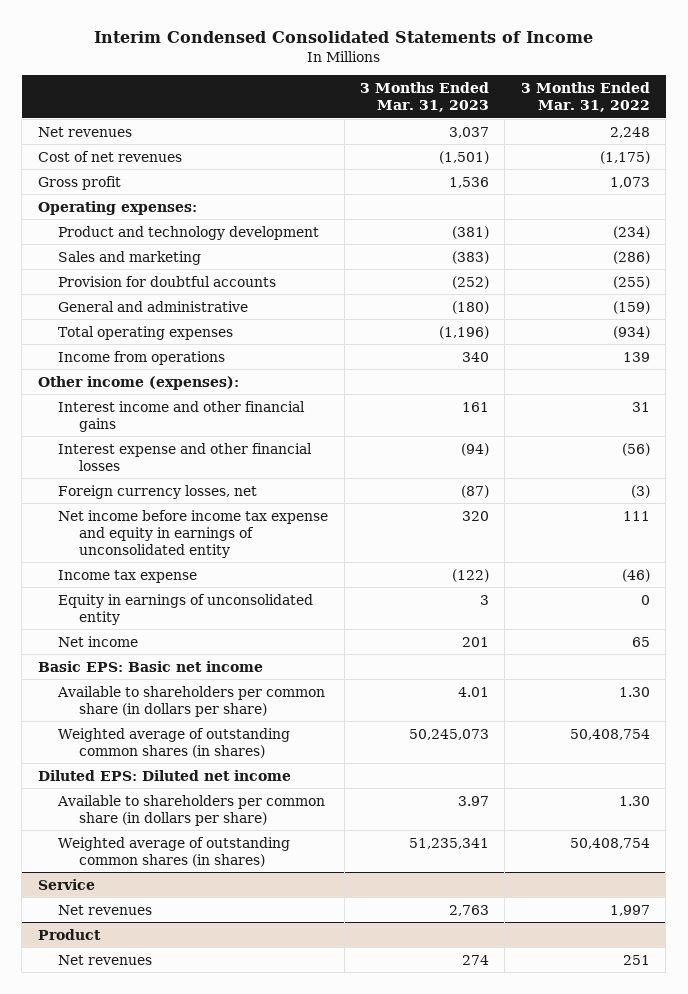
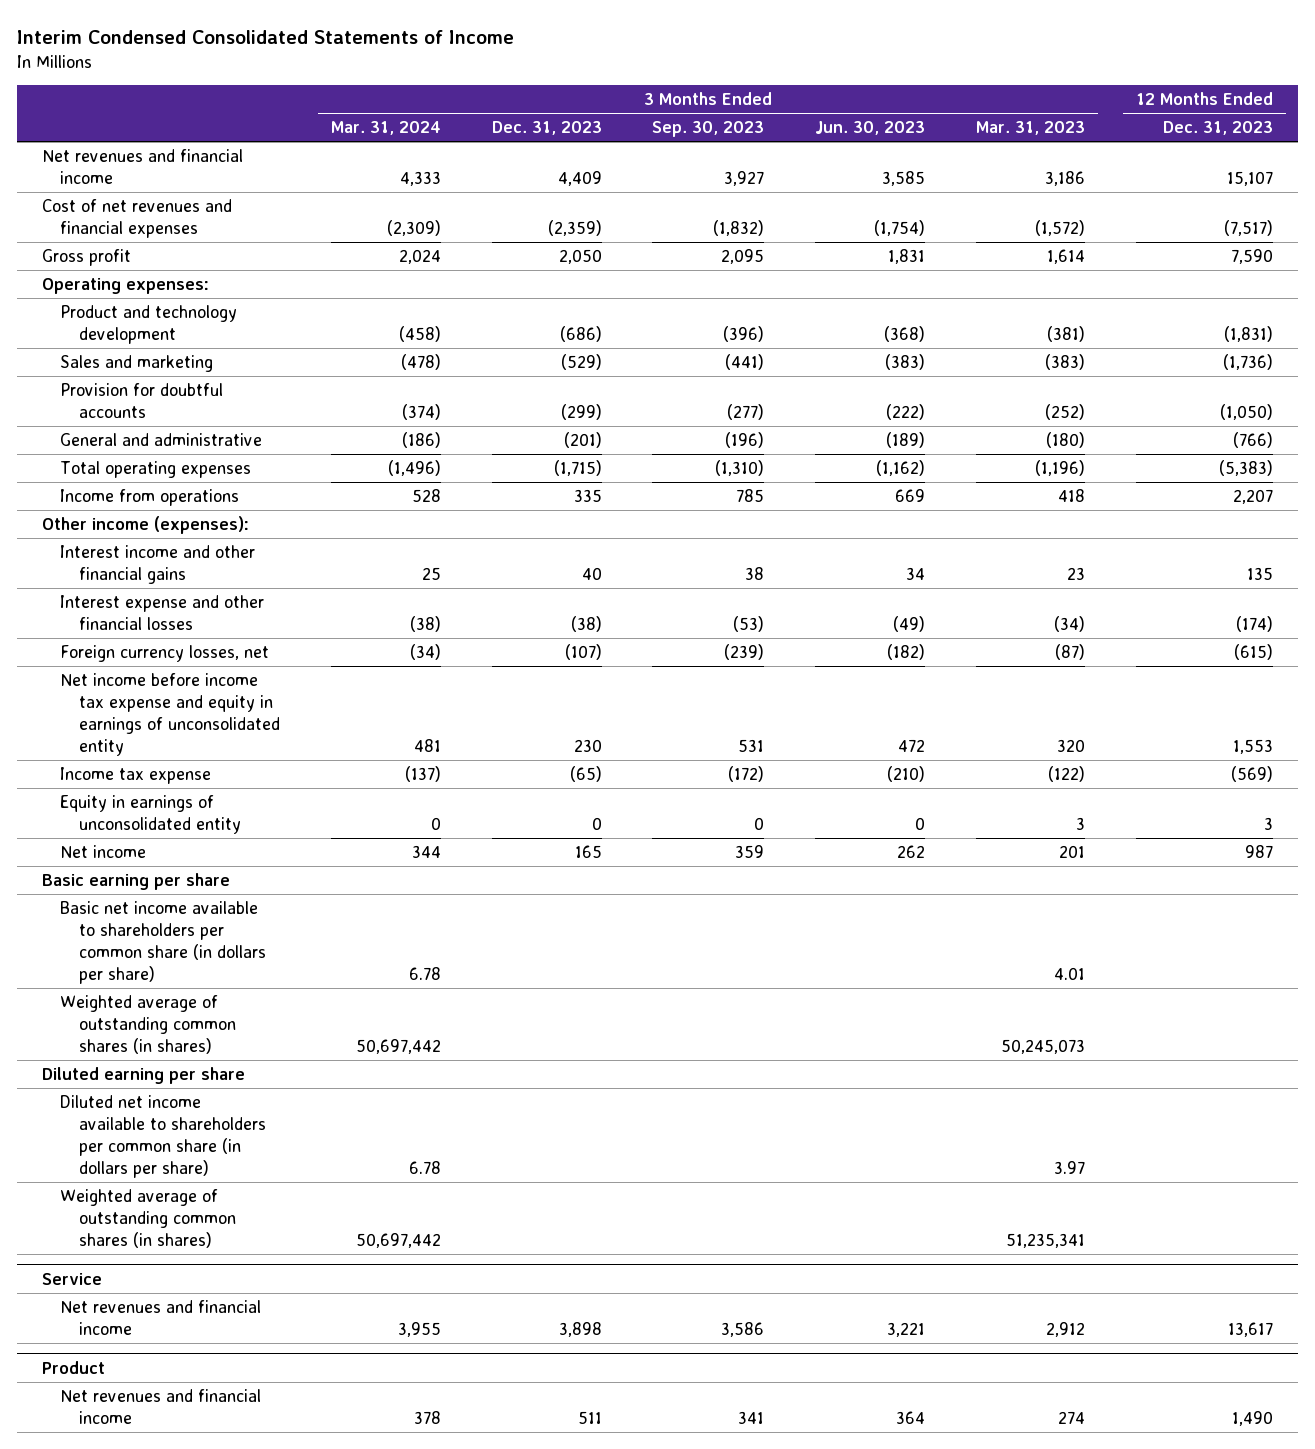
- | 3 Months Ended Mar. 31, 2023 | 3 Months Ended Mar. 31, 2022
+ | 3 Months Ended Mar. 31, 2024 | 3 Months Ended Dec. 31, 2023 | 3 Months Ended Sep. 30, 2023 | 3 Months Ended Jun. 30, 2023 | 3 Months Ended Mar. 31, 2023 | 12 Months Ended Dec. 31, 2023
- Net revenues | 3,037 | 2,248
- Cost of net revenues | (1,501) | (1,175)
- Gross profit | 1,536 | 1,073
+ Net revenues and financial income | 4,333 | 4,409 | 3,927 | 3,585 | 3,186 | 15,107
+ Cost of net revenues and financial expenses | (2,309) | (2,359) | (1,832) | (1,754) | (1,572) | (7,517)
+ Gross profit | 2,024 | 2,050 | 2,095 | 1,831 | 1,614 | 7,590
- Income from operations | 340 | 139
+ Income from operations | 528 | 335 | 785 | 669 | 418 | 2,207
- Interest income and other financial gains | 161 | 31
- Interest expense and other financial losses | (94) | (56)
+ Interest income and other financial gains | 25 | 40 | 38 | 34 | 23 | 135
+ Interest expense and other financial losses | (38) | (38) | (53) | (49) | (34) | (174)
- Basic EPS: Basic net income
- Available to shareholders per common share (in dollars per share) | 4.01 | 1.30
+ Basic earning per share
+ Basic net income available to shareholders per common share (in dollars per share) | 6.78 | | | | 4.01 |
- Diluted EPS: Diluted net income
- Available to shareholders per common share (in dollars per share) | 3.97 | 1.30
+ Diluted earning per share
+ Diluted net income available to shareholders per common share (in dollars per share) | 6.78 | | | | 3.97 |
@ Service
- Net revenues | 2,763 | 1,997
+ Net revenues and financial income | 3,955 | 3,898 | 3,586 | 3,221 | 2,912 | 13,617
@ Product
- Net revenues | 274 | 251
+ Net revenues and financial income | 378 | 511 | 341 | 364 | 274 | 1,490

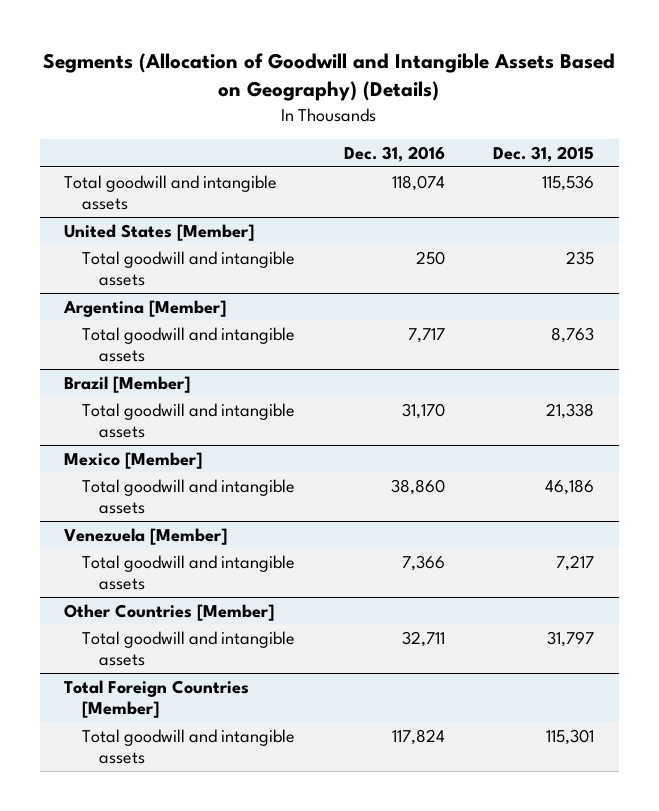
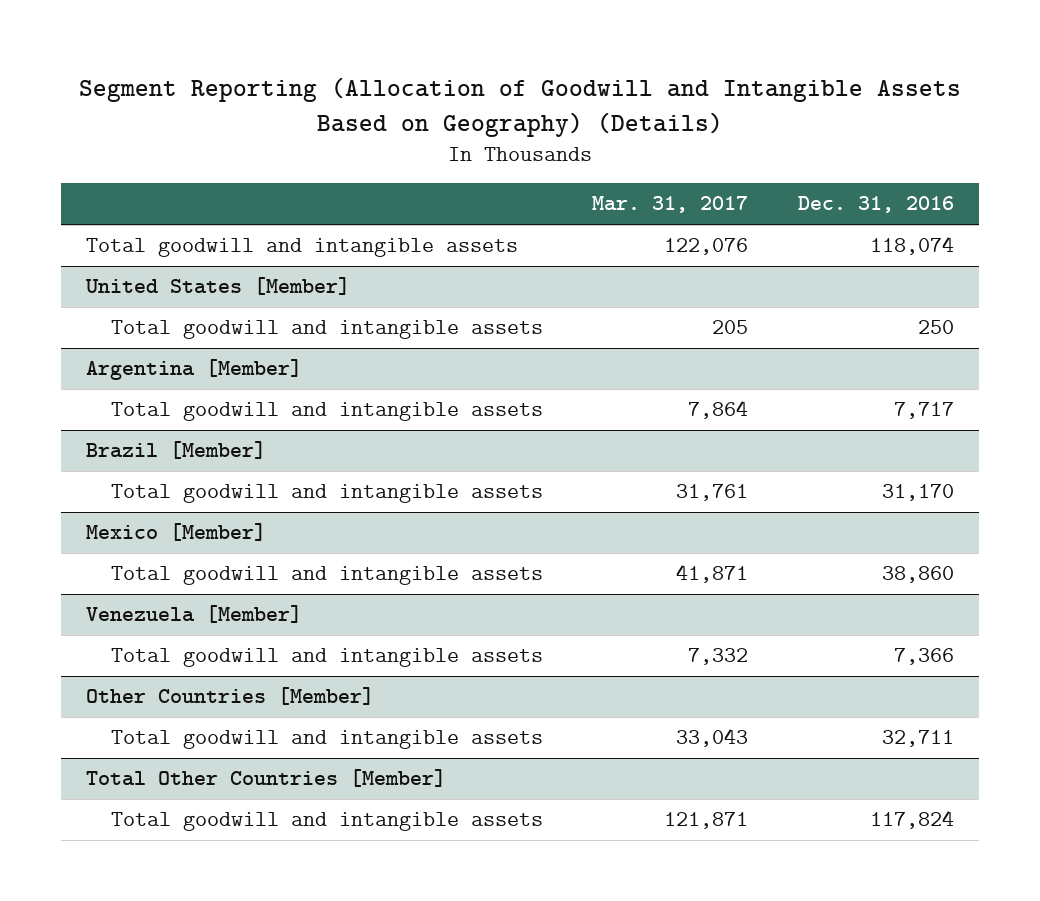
- Segments (Allocation of Goodwill and Intangible Assets Based on Geography) (Details)
+ Segment Reporting (Allocation of Goodwill and Intangible Assets Based on Geography) (Details)
- | Dec. 31, 2016 | Dec. 31, 2015
+ | Mar. 31, 2017 | Dec. 31, 2016
- Total Foreign Countries [Member]
+ Total Other Countries [Member]

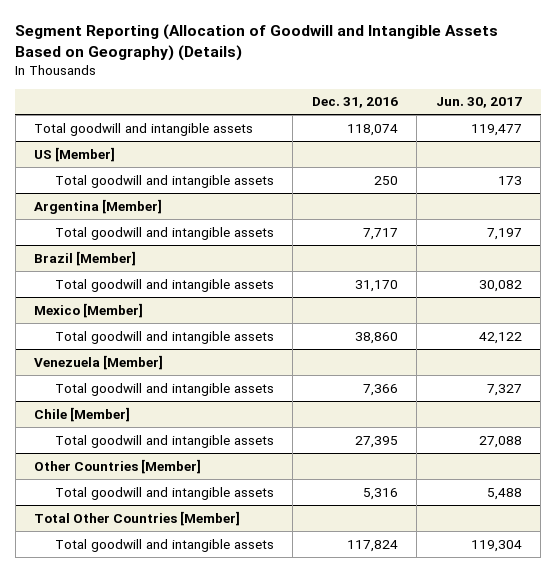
- | Mar. 31, 2017 | Dec. 31, 2016
+ | Dec. 31, 2016 | Jun. 30, 2017
- United States [Member]
+ US [Member]
+ Chile [Member]
+ Total goodwill and intangible assets | 27,395 | 27,088
@ Other Countries [Member]
- Total goodwill and intangible assets | 33,043 | 32,711
+ Total goodwill and intangible assets | 5,316 | 5,488

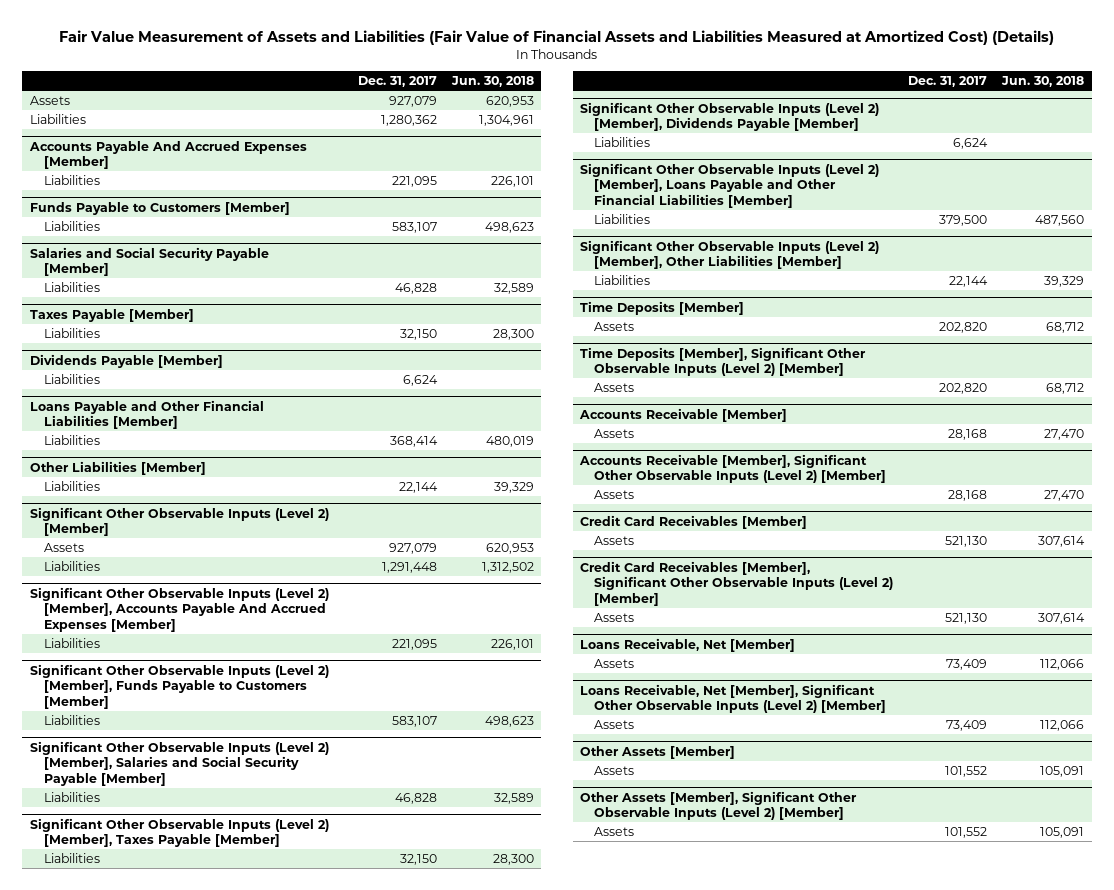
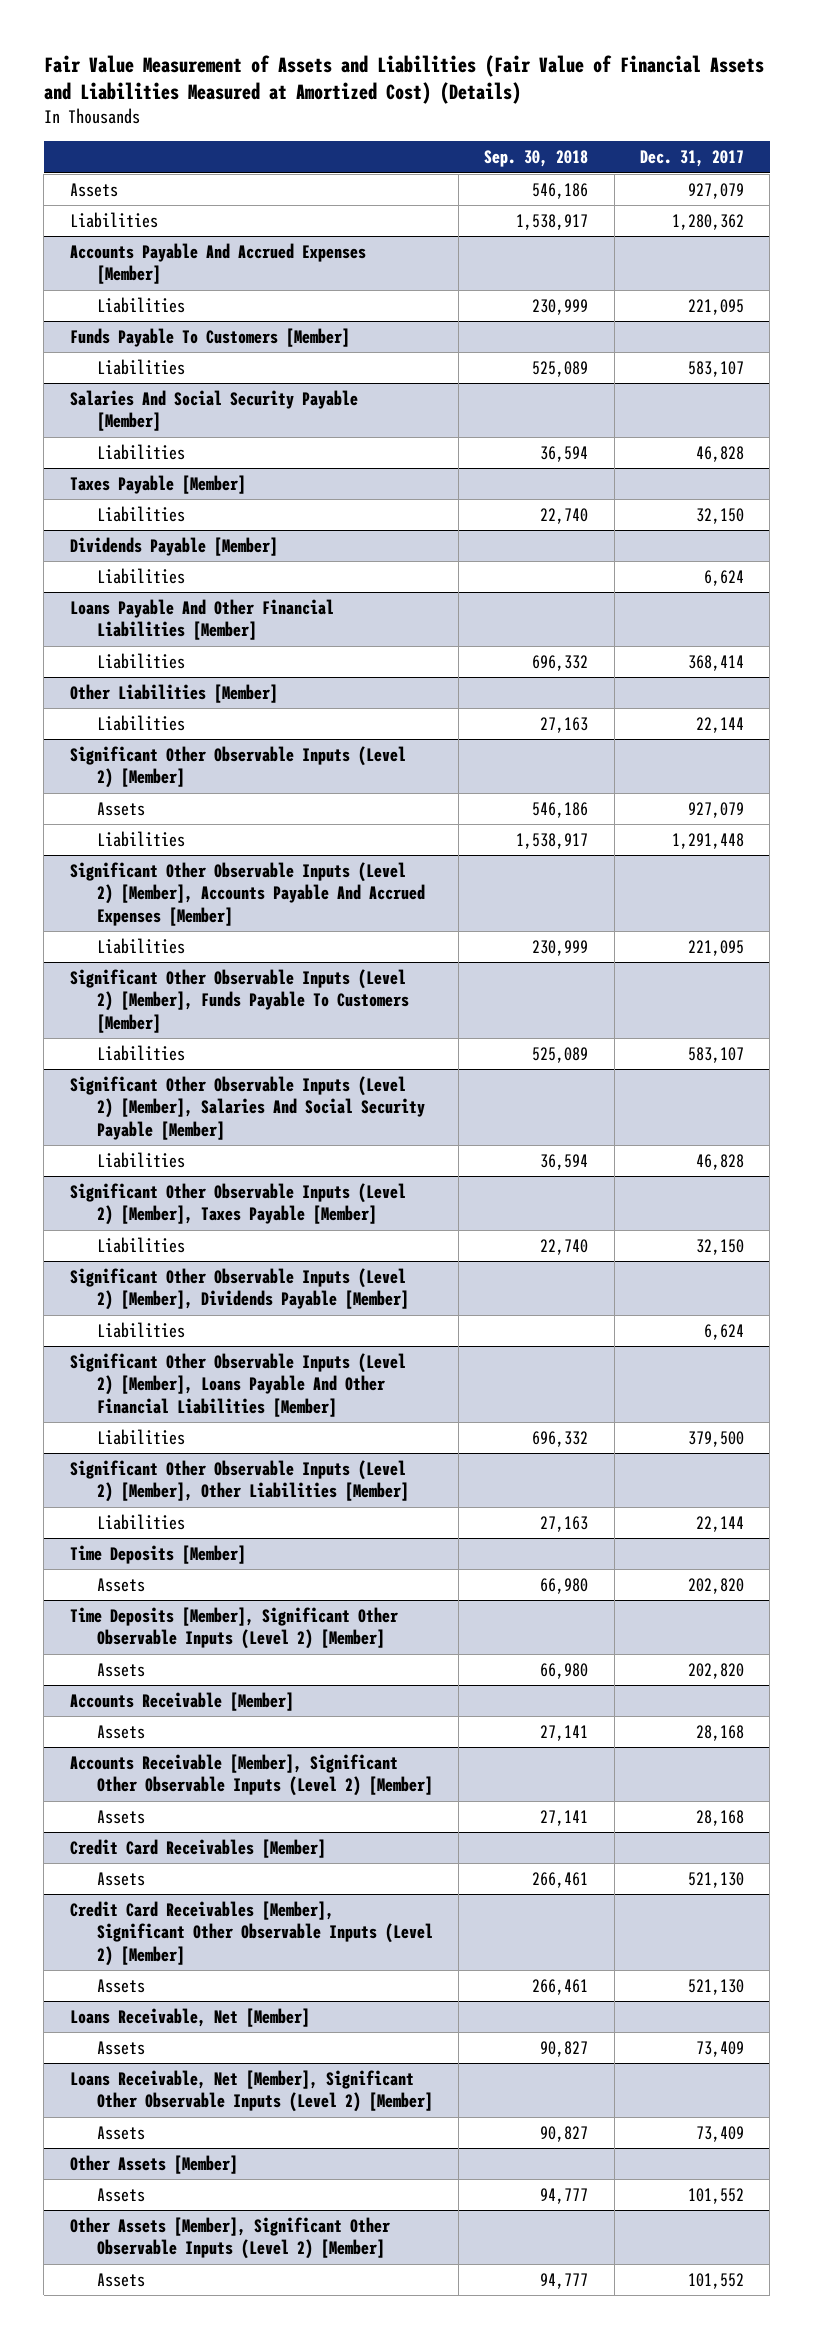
- | Dec. 31, 2017 | Jun. 30, 2018
+ | Sep. 30, 2018 | Dec. 31, 2017
- Funds Payable to Customers [Member]
+ Funds Payable To Customers [Member]
- Salaries and Social Security Payable [Member]
+ Salaries And Social Security Payable [Member]
- Loans Payable and Other Financial Liabilities [Member]
+ Loans Payable And Other Financial Liabilities [Member]
- Significant Other Observable Inputs (Level 2) [Member], Funds Payable to Customers [Member]
+ Significant Other Observable Inputs (Level 2) [Member], Funds Payable To Customers [Member]
- Significant Other Observable Inputs (Level 2) [Member], Salaries and Social Security Payable [Member]
+ Significant Other Observable Inputs (Level 2) [Member], Salaries And Social Security Payable [Member]
- Significant Other Observable Inputs (Level 2) [Member], Loans Payable and Other Financial Liabilities [Member]
+ Significant Other Observable Inputs (Level 2) [Member], Loans Payable And Other Financial Liabilities [Member]

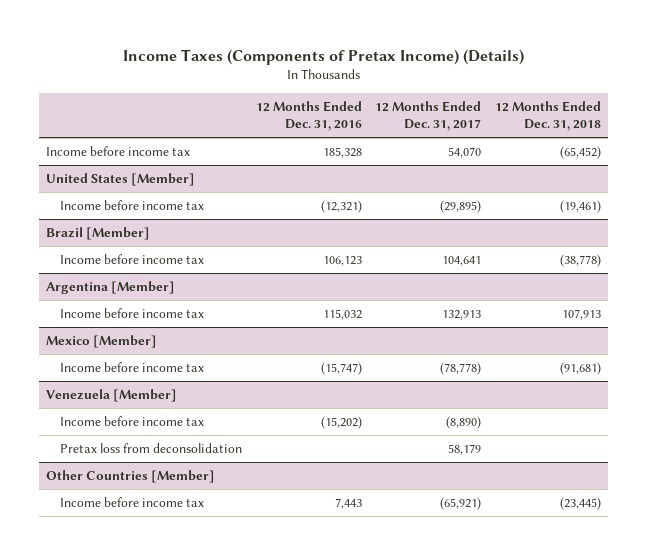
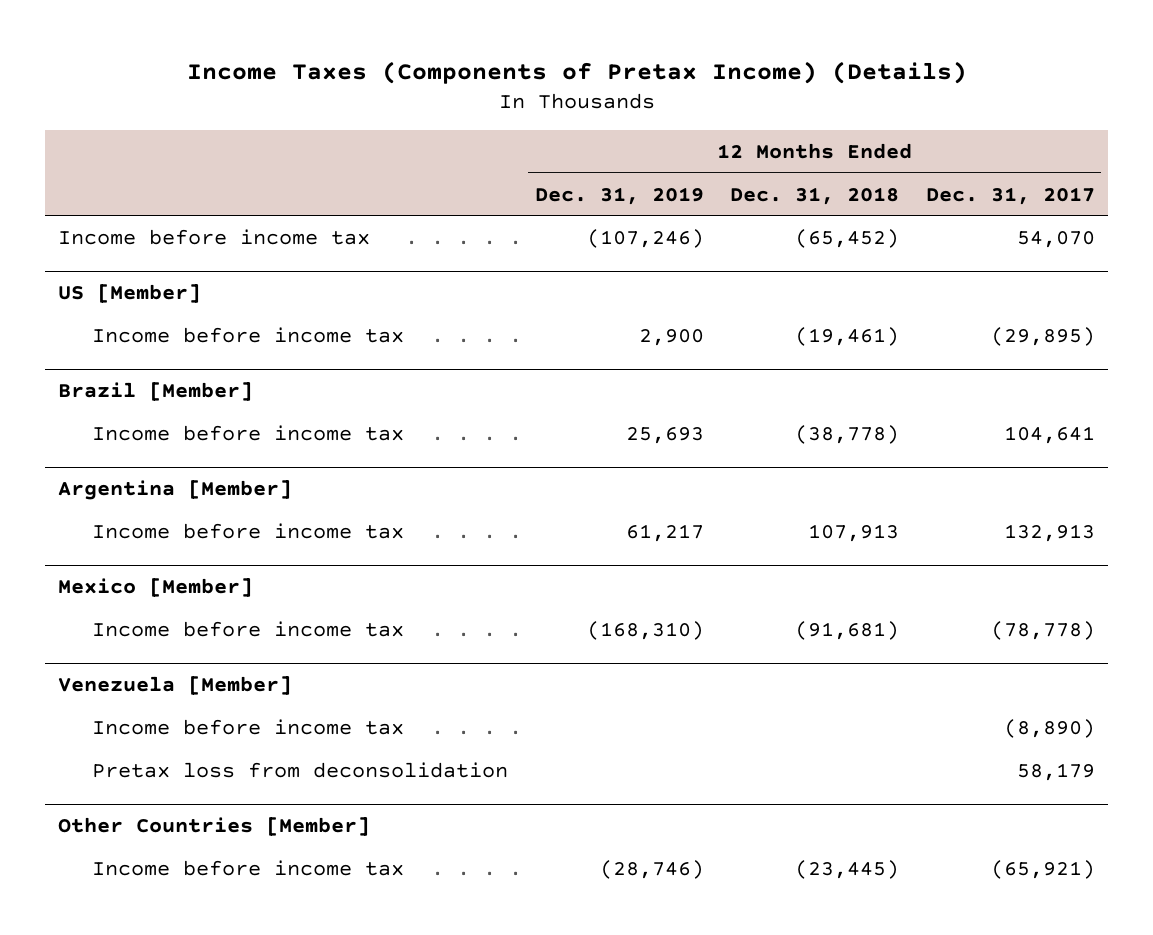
- | 12 Months Ended Dec. 31, 2016 | 12 Months Ended Dec. 31, 2017 | 12 Months Ended Dec. 31, 2018
+ | 12 Months Ended Dec. 31, 2019 | 12 Months Ended Dec. 31, 2018 | 12 Months Ended Dec. 31, 2017
- United States [Member]
+ US [Member]

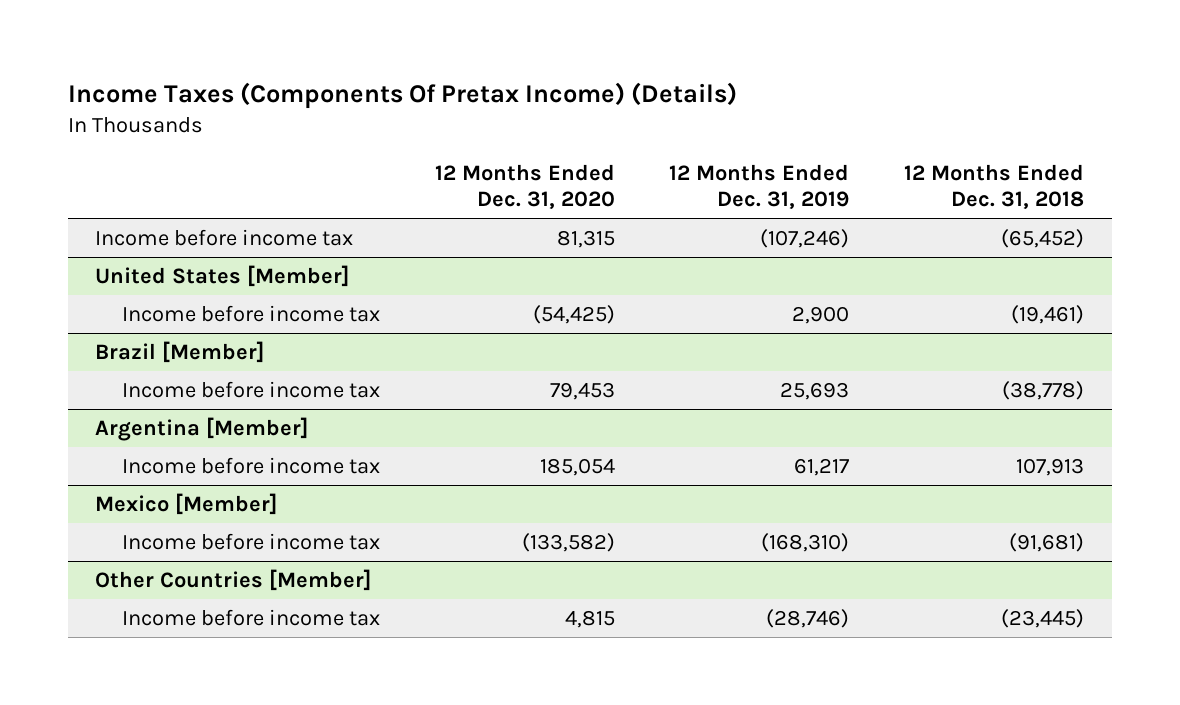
- Income Taxes (Components of Pretax Income) (Details)
+ Income Taxes (Components Of Pretax Income) (Details)
- | 12 Months Ended Dec. 31, 2019 | 12 Months Ended Dec. 31, 2018 | 12 Months Ended Dec. 31, 2017
+ | 12 Months Ended Dec. 31, 2020 | 12 Months Ended Dec. 31, 2019 | 12 Months Ended Dec. 31, 2018
- US [Member]
+ United States [Member]
- Venezuela [Member]
- Income before income tax | | | (8,890)
- Pretax loss from deconsolidation | | | 58,179

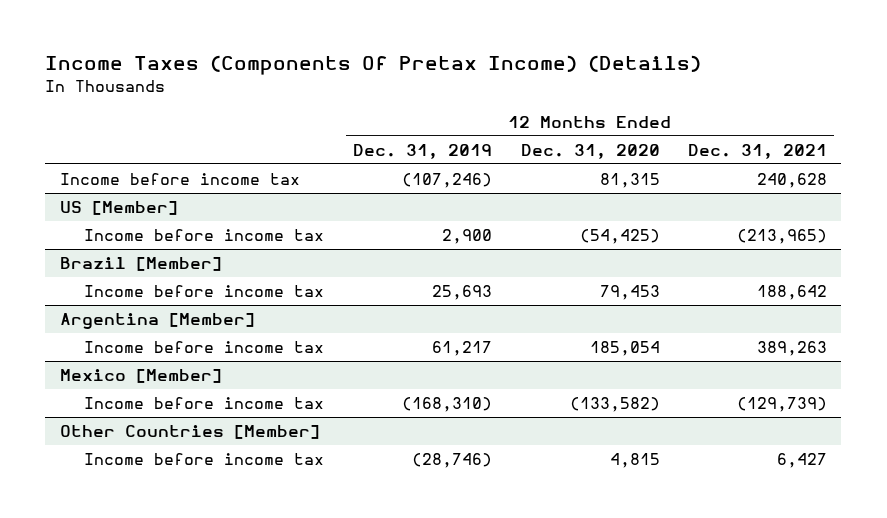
- | 12 Months Ended Dec. 31, 2020 | 12 Months Ended Dec. 31, 2019 | 12 Months Ended Dec. 31, 2018
+ | 12 Months Ended Dec. 31, 2019 | 12 Months Ended Dec. 31, 2020 | 12 Months Ended Dec. 31, 2021
- United States [Member]
+ US [Member]

